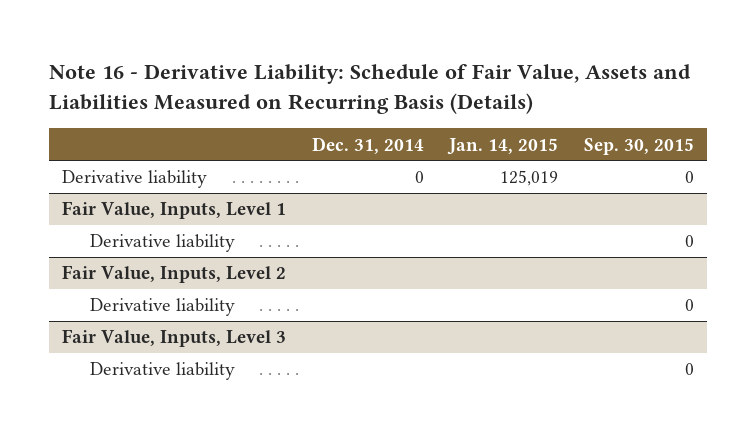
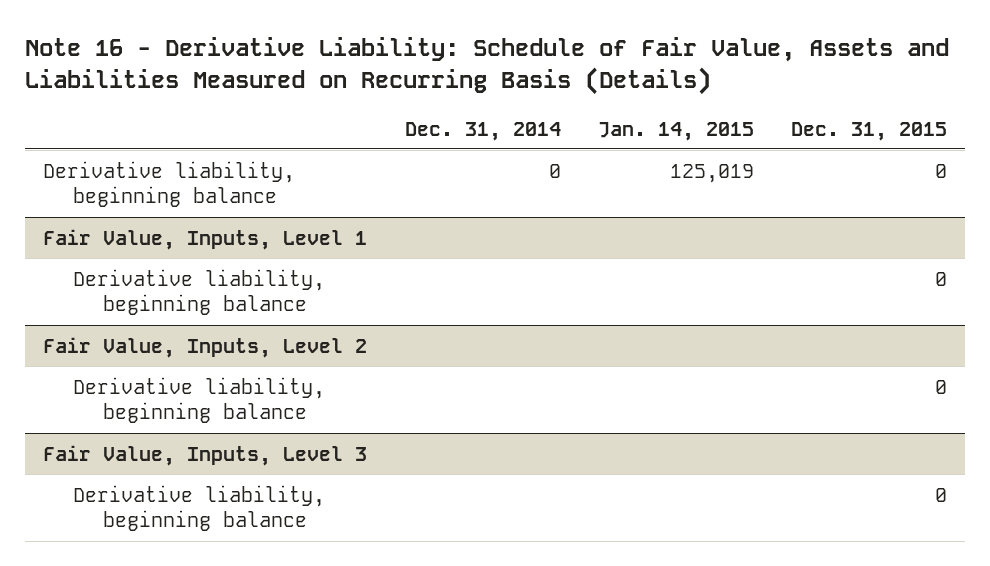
- | Dec. 31, 2014 | Jan. 14, 2015 | Sep. 30, 2015
+ | Dec. 31, 2014 | Jan. 14, 2015 | Dec. 31, 2015
- Derivative liability | 0 | 125,019 | 0
+ Derivative liability, beginning balance | 0 | 125,019 | 0
@ Fair Value, Inputs, Level 1
- Derivative liability | | | 0
+ Derivative liability, beginning balance | | | 0
@ Fair Value, Inputs, Level 2
- Derivative liability | | | 0
+ Derivative liability, beginning balance | | | 0
@ Fair Value, Inputs, Level 3
- Derivative liability | | | 0
+ Derivative liability, beginning balance | | | 0

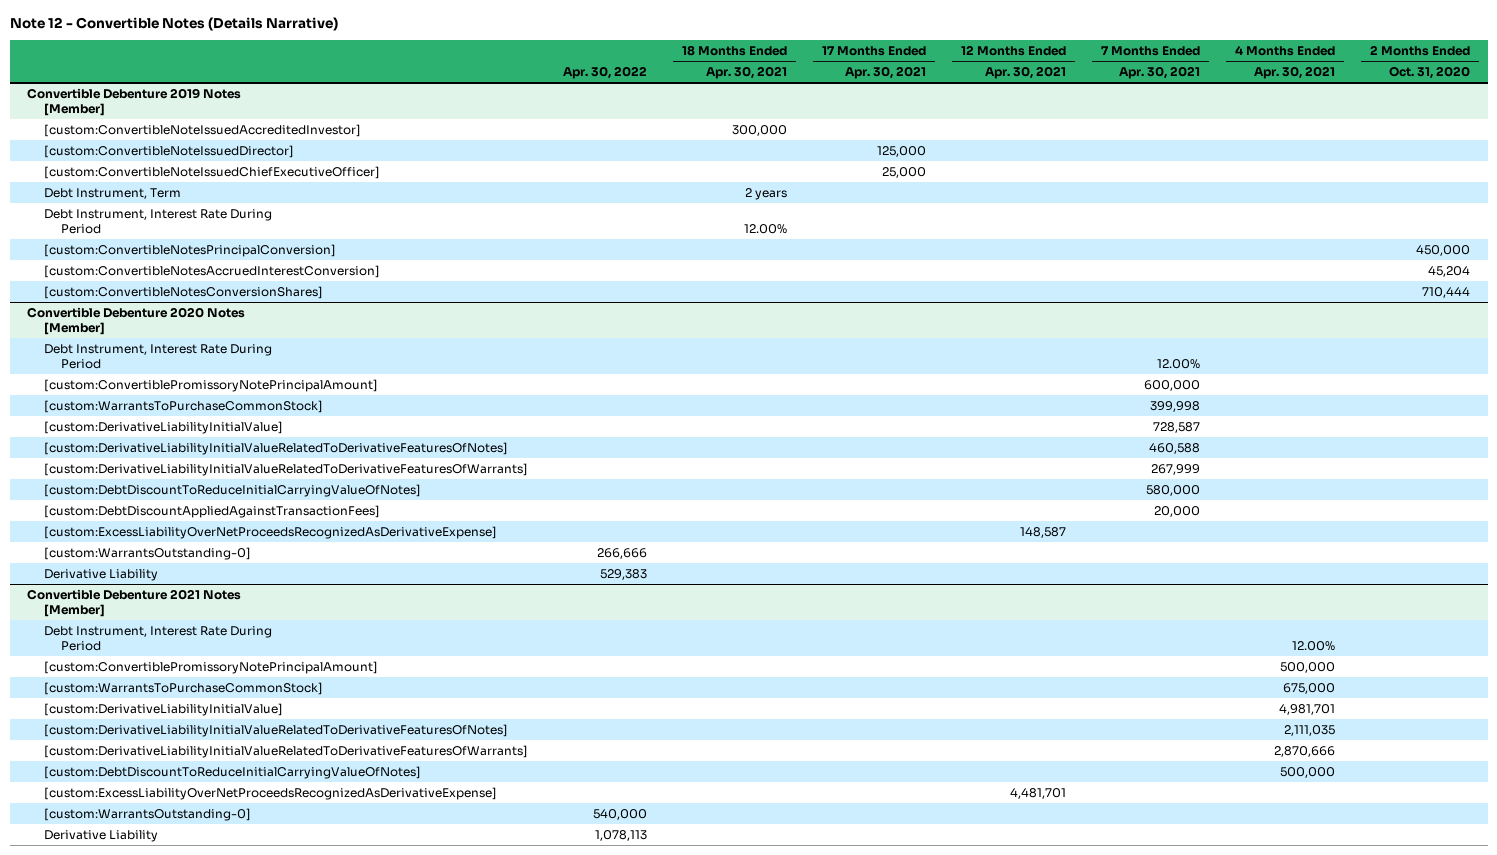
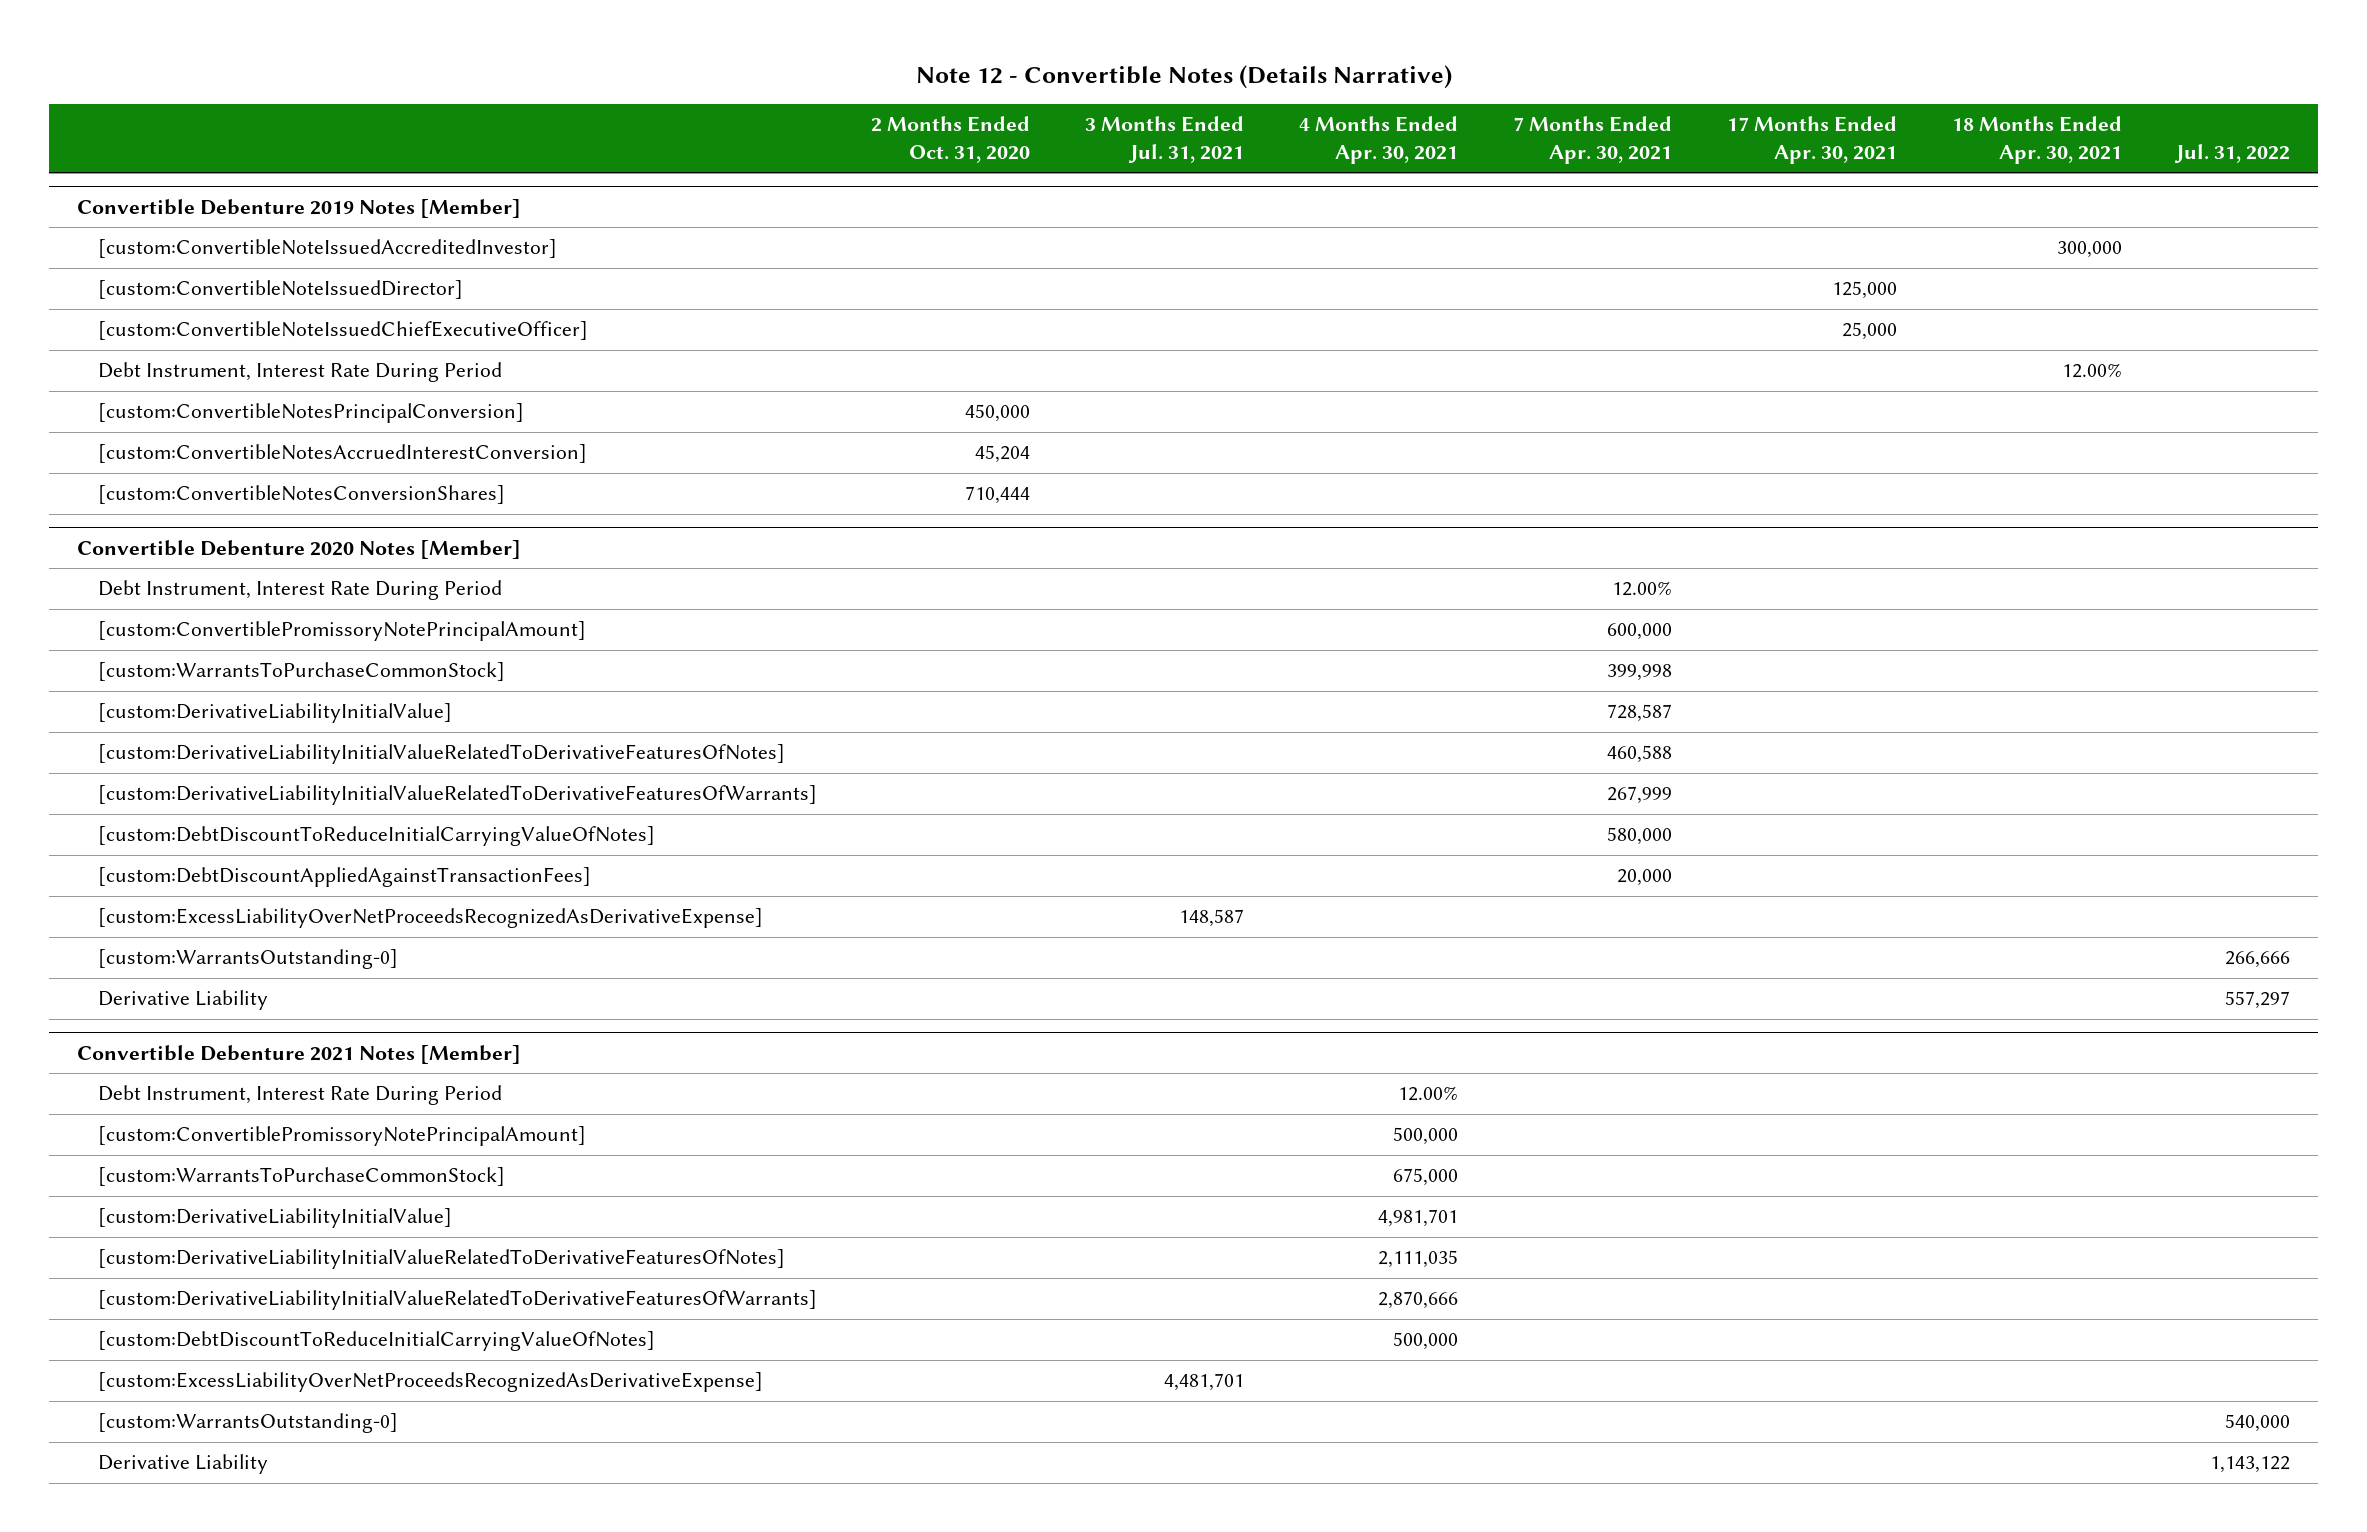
- | Apr. 30, 2022 | 18 Months Ended Apr. 30, 2021 | 17 Months Ended Apr. 30, 2021 | 12 Months Ended Apr. 30, 2021 | 7 Months Ended Apr. 30, 2021 | 4 Months Ended Apr. 30, 2021 | 2 Months Ended Oct. 31, 2020
+ | 2 Months Ended Oct. 31, 2020 | 3 Months Ended Jul. 31, 2021 | 4 Months Ended Apr. 30, 2021 | 7 Months Ended Apr. 30, 2021 | 17 Months Ended Apr. 30, 2021 | 18 Months Ended Apr. 30, 2021 | Jul. 31, 2022
@ Convertible Debenture 2019 Notes [Member]
- Debt Instrument, Term | | 2 years | | | | |

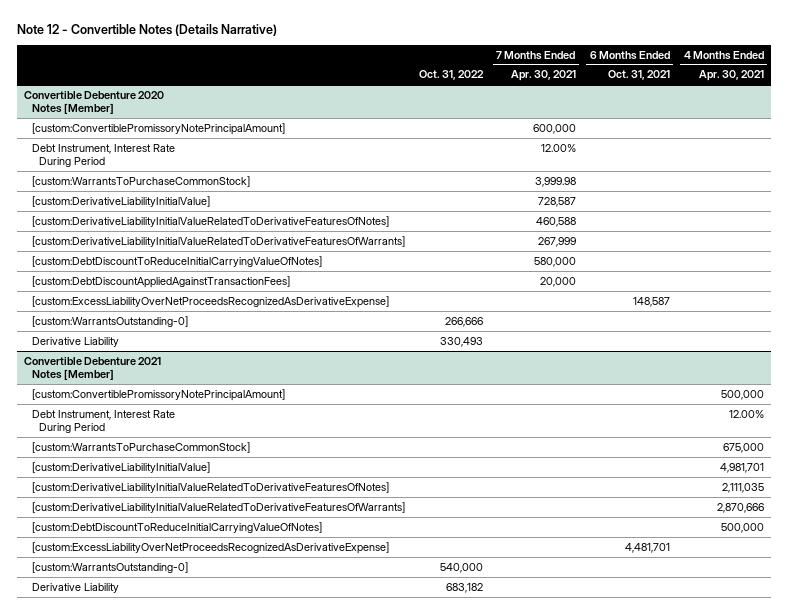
- | 2 Months Ended Oct. 31, 2020 | 3 Months Ended Jul. 31, 2021 | 4 Months Ended Apr. 30, 2021 | 7 Months Ended Apr. 30, 2021 | 17 Months Ended Apr. 30, 2021 | 18 Months Ended Apr. 30, 2021 | Jul. 31, 2022
+ | Oct. 31, 2022 | 7 Months Ended Apr. 30, 2021 | 6 Months Ended Oct. 31, 2021 | 4 Months Ended Apr. 30, 2021
- Convertible Debenture 2019 Notes [Member]
- [custom:ConvertibleNoteIssuedAccreditedInvestor] | | | | | | 300,000 |
- [custom:ConvertibleNoteIssuedDirector] | | | | | 125,000 | |
- [custom:ConvertibleNoteIssuedChiefExecutiveOfficer] | | | | | 25,000 | |
- Debt Instrument, Interest Rate During Period | | | | | | 12.00% |
- [custom:ConvertibleNotesPrincipalConversion] | 450,000 | | | | | |
- [custom:ConvertibleNotesAccruedInterestConversion] | 45,204 | | | | | |
- [custom:ConvertibleNotesConversionShares] | 710,444 | | | | | |
@ Convertible Debenture 2020 Notes [Member]
- [custom:WarrantsToPurchaseCommonStock] | | | | 399,998 | | |
moved down: Debt Instrument, Interest Rate During Period | | 12.00% | |
+ [custom:WarrantsToPurchaseCommonStock] | | 3,999.98 | |
@ Convertible Debenture 2021 Notes [Member]
moved down: Debt Instrument, Interest Rate During Period | | | | 12.00%

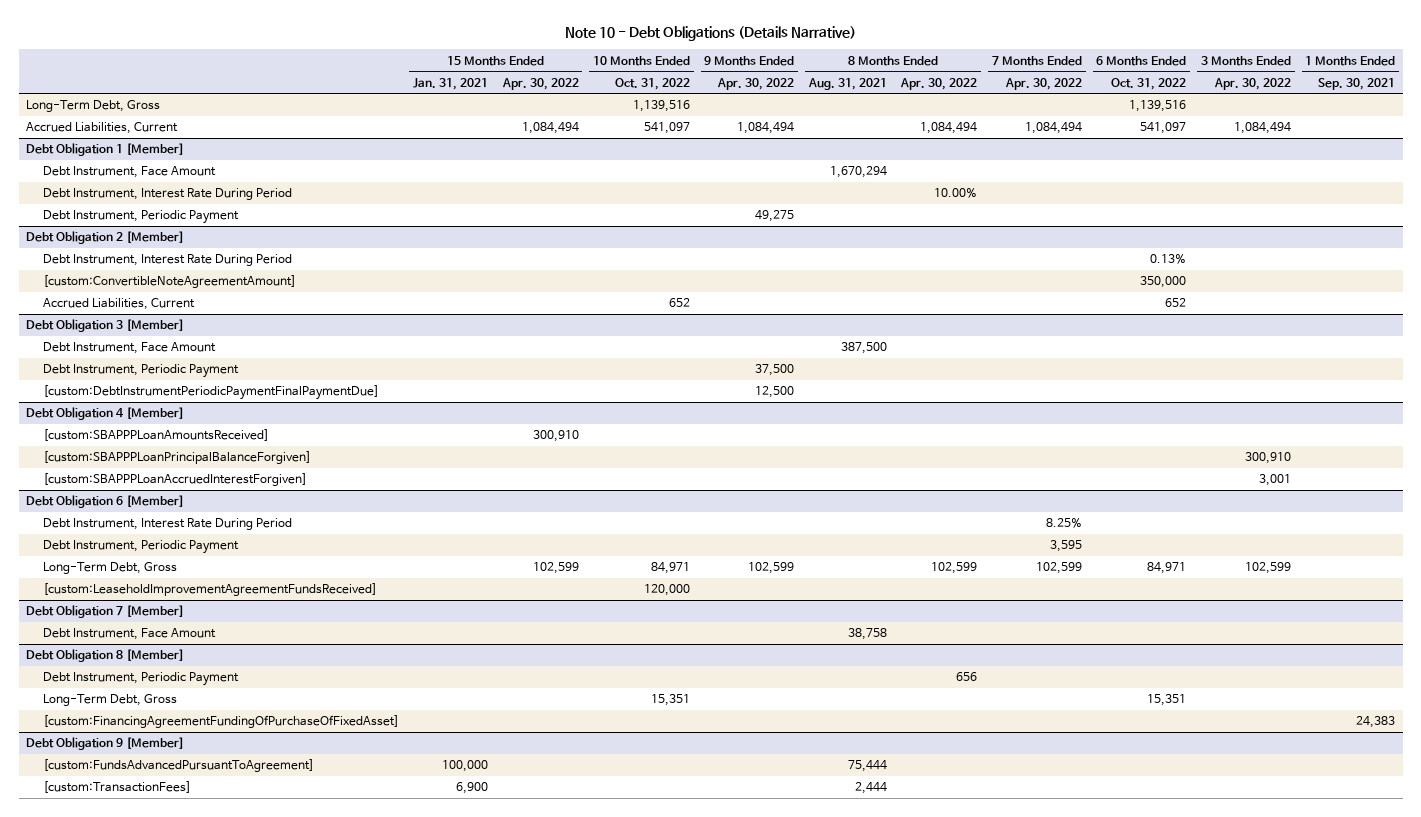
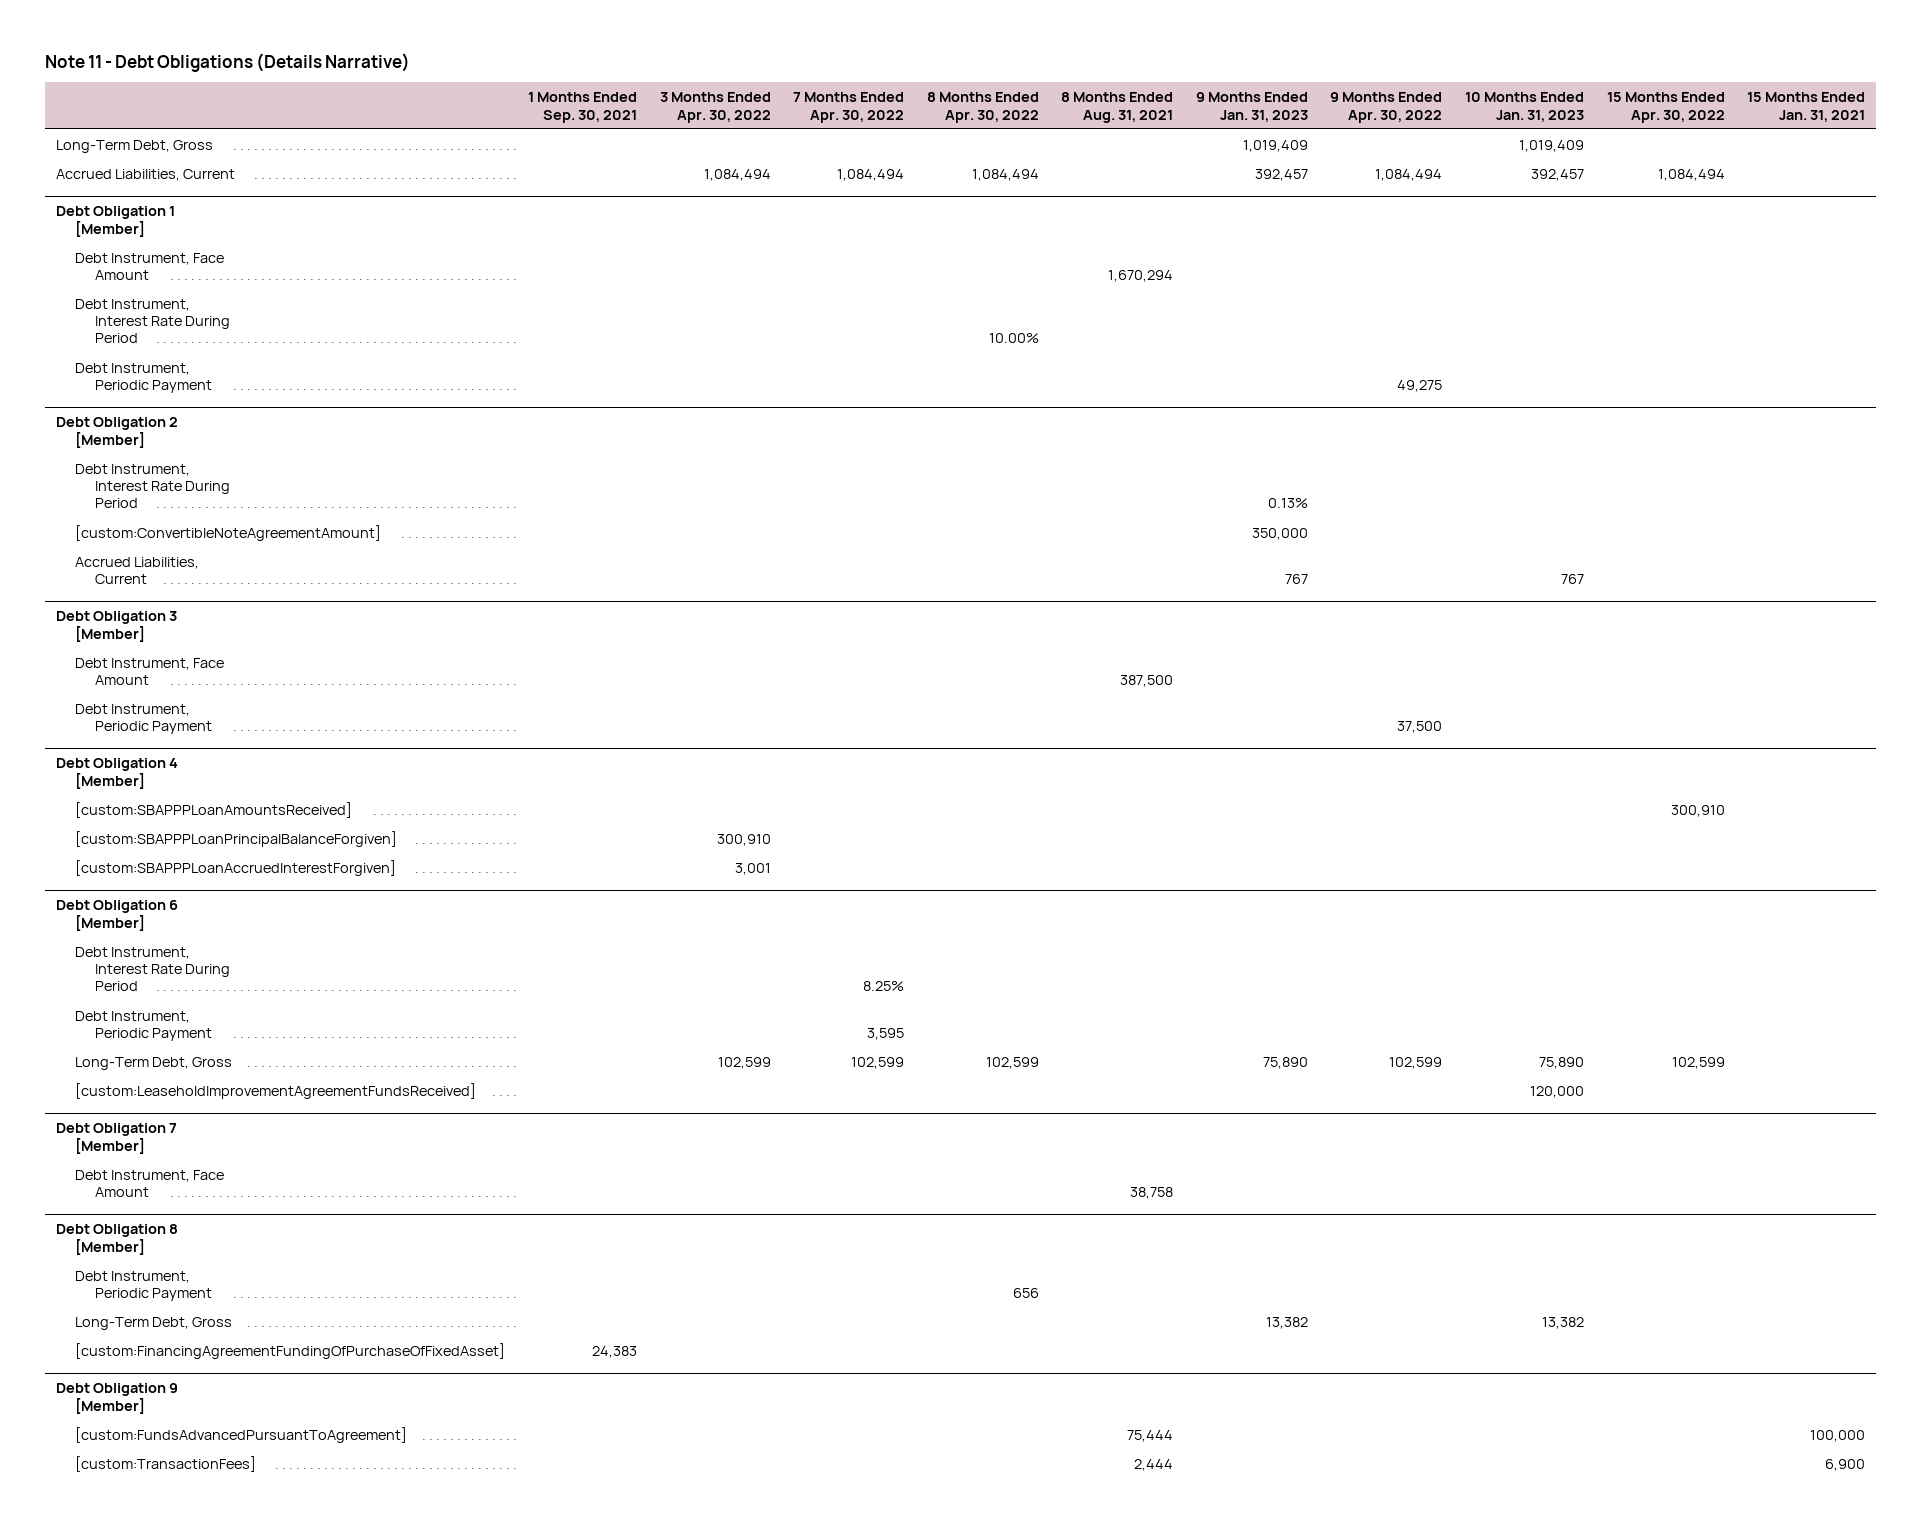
- Note 10 - Debt Obligations (Details Narrative)
+ Note 11 - Debt Obligations (Details Narrative)
- | 15 Months Ended Jan. 31, 2021 | 15 Months Ended Apr. 30, 2022 | 10 Months Ended Oct. 31, 2022 | 9 Months Ended Apr. 30, 2022 | 8 Months Ended Aug. 31, 2021 | 8 Months Ended Apr. 30, 2022 | 7 Months Ended Apr. 30, 2022 | 6 Months Ended Oct. 31, 2022 | 3 Months Ended Apr. 30, 2022 | 1 Months Ended Sep. 30, 2021
+ | 1 Months Ended Sep. 30, 2021 | 3 Months Ended Apr. 30, 2022 | 7 Months Ended Apr. 30, 2022 | 8 Months Ended Apr. 30, 2022 | 8 Months Ended Aug. 31, 2021 | 9 Months Ended Jan. 31, 2023 | 9 Months Ended Apr. 30, 2022 | 10 Months Ended Jan. 31, 2023 | 15 Months Ended Apr. 30, 2022 | 15 Months Ended Jan. 31, 2021
@ Debt Obligation 3 [Member]
- [custom:DebtInstrumentPeriodicPaymentFinalPaymentDue] | | | | 12,500 | | | | | |

